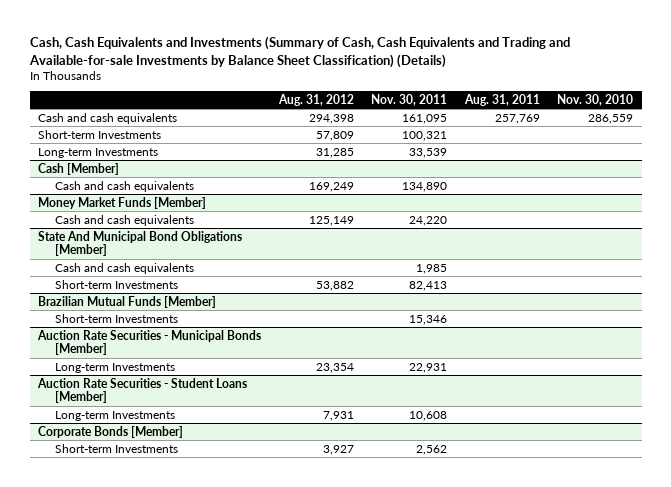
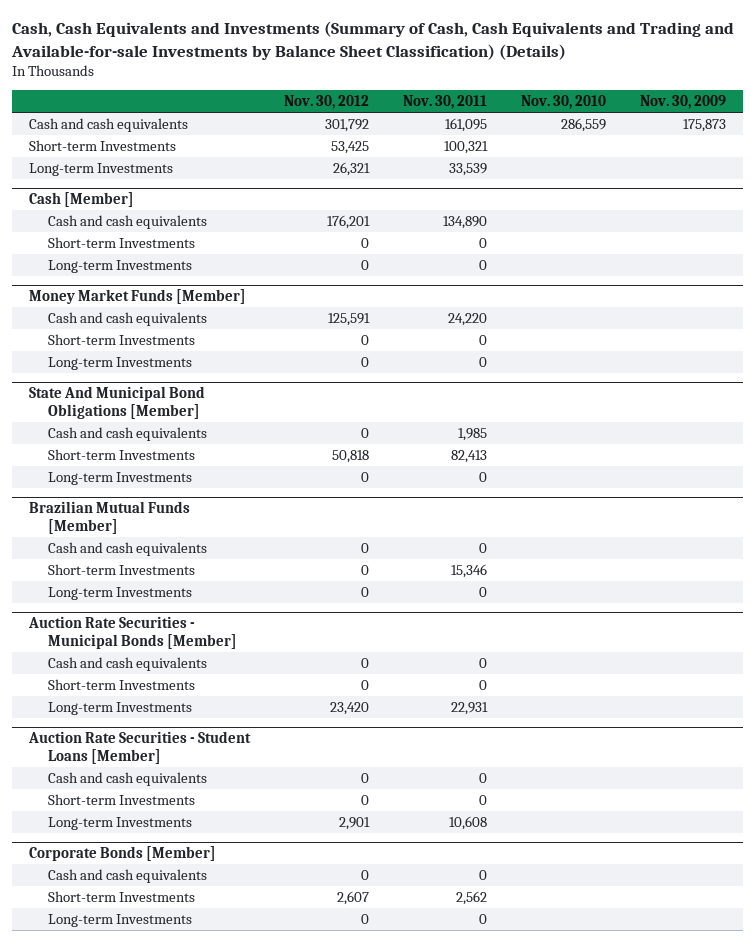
- | Aug. 31, 2012 | Nov. 30, 2011 | Aug. 31, 2011 | Nov. 30, 2010
+ | Nov. 30, 2012 | Nov. 30, 2011 | Nov. 30, 2010 | Nov. 30, 2009
@ Cash [Member]
+ Short-term Investments | 0 | 0 | |
+ Long-term Investments | 0 | 0 | |
@ Money Market Funds [Member]
+ Short-term Investments | 0 | 0 | |
+ Long-term Investments | 0 | 0 | |
@ State And Municipal Bond Obligations [Member]
+ Long-term Investments | 0 | 0 | |
@ Brazilian Mutual Funds [Member]
+ Cash and cash equivalents | 0 | 0 | |
+ Long-term Investments | 0 | 0 | |
@ Auction Rate Securities - Municipal Bonds [Member]
+ Cash and cash equivalents | 0 | 0 | |
+ Short-term Investments | 0 | 0 | |
@ Auction Rate Securities - Student Loans [Member]
+ Cash and cash equivalents | 0 | 0 | |
+ Short-term Investments | 0 | 0 | |
@ Corporate Bonds [Member]
+ Cash and cash equivalents | 0 | 0 | |
+ Long-term Investments | 0 | 0 | |

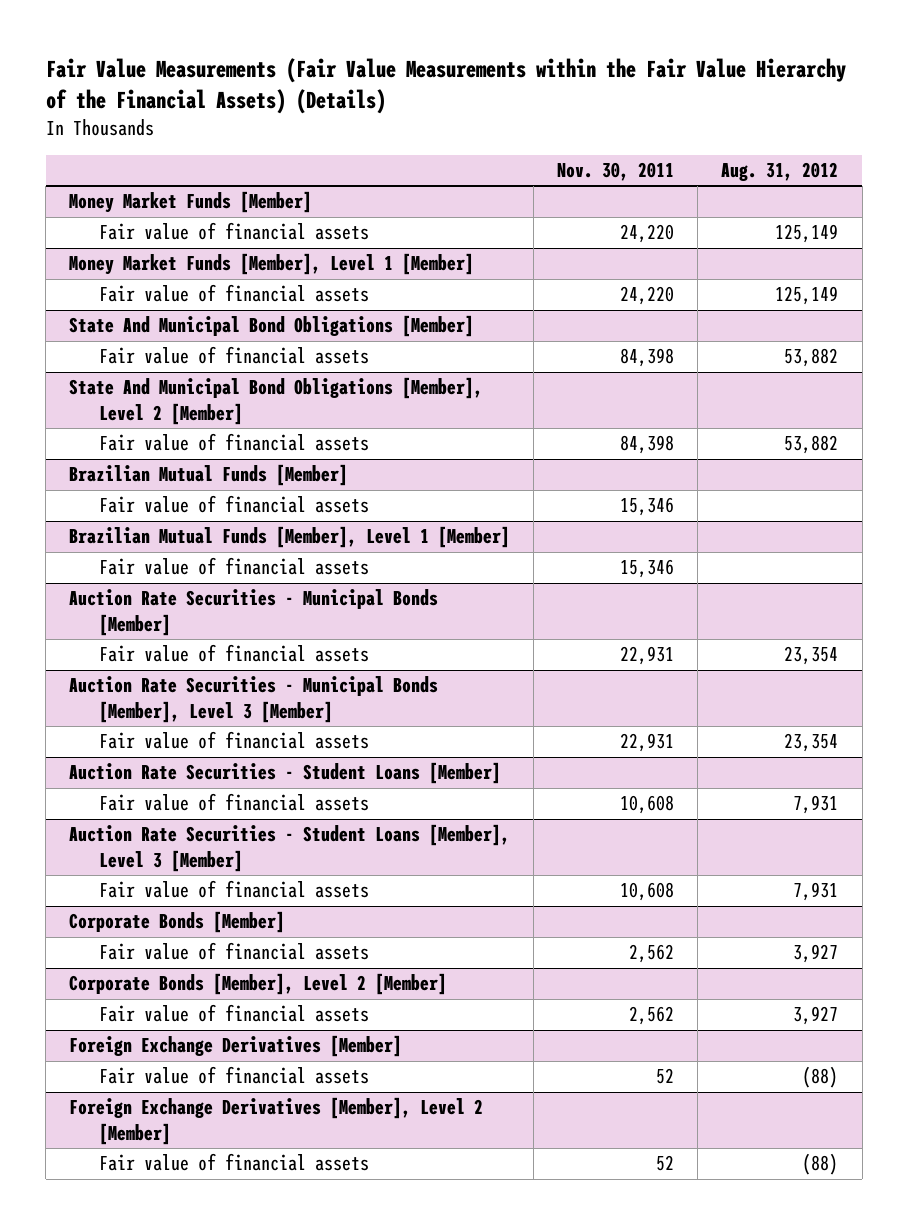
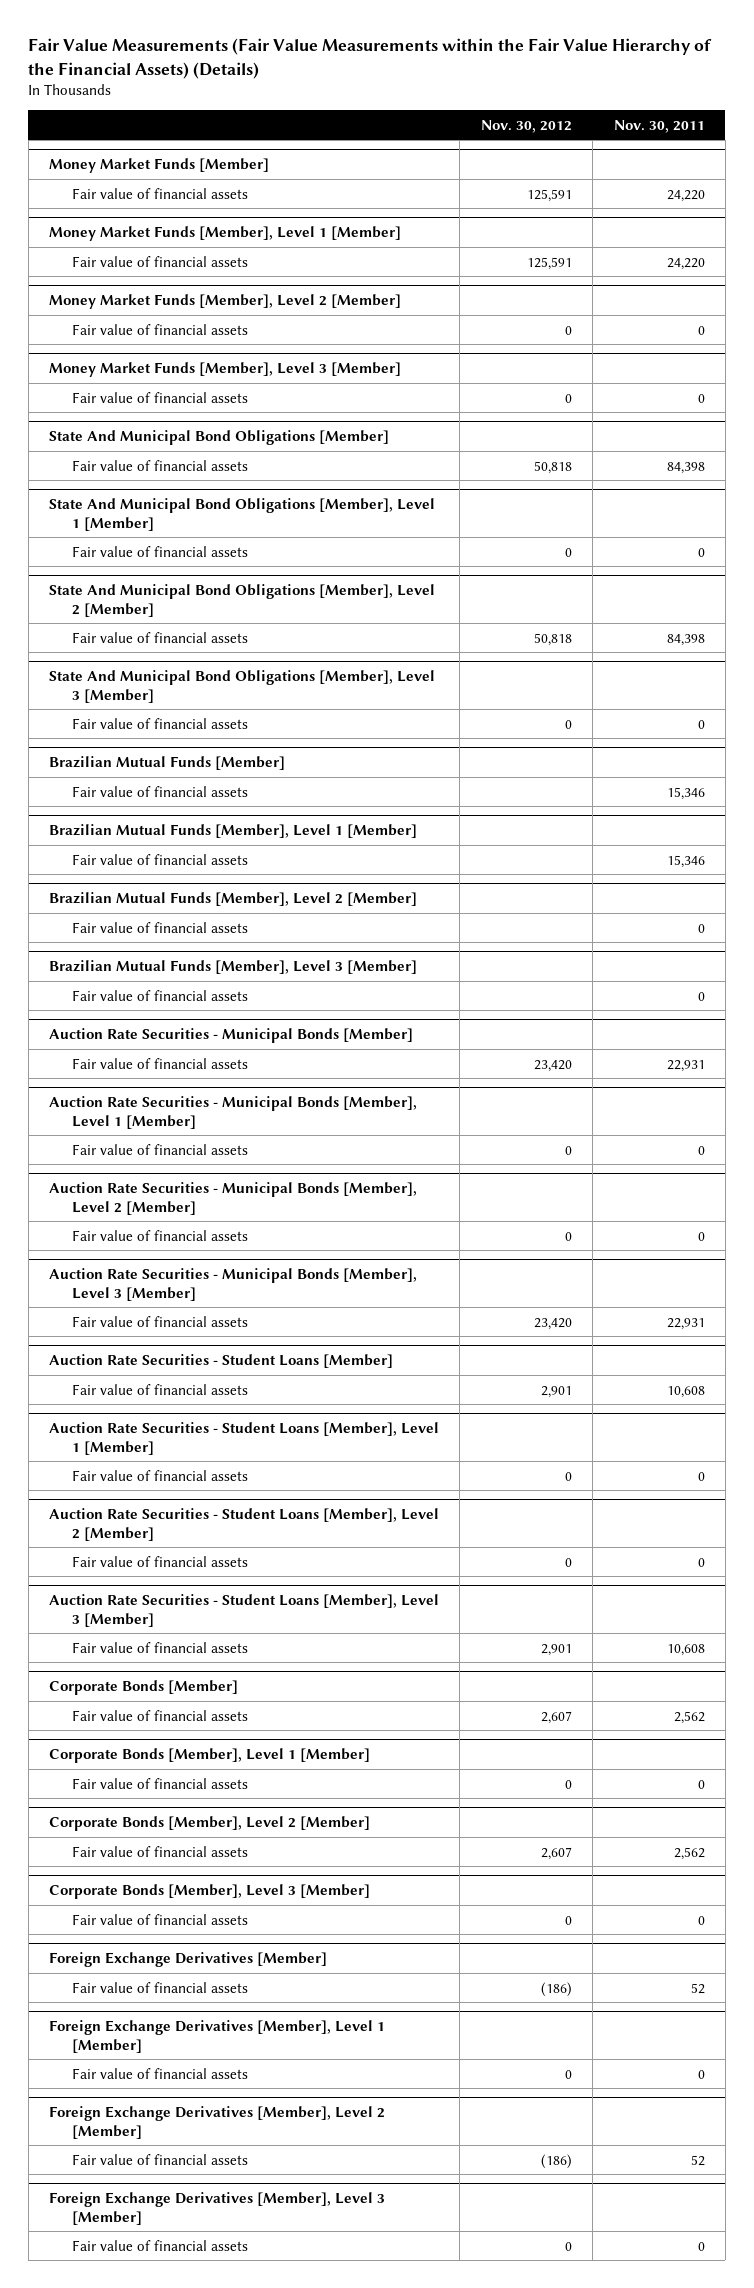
- | Nov. 30, 2011 | Aug. 31, 2012
+ | Nov. 30, 2012 | Nov. 30, 2011
+ Money Market Funds [Member], Level 2 [Member]
+ Fair value of financial assets | 0 | 0
+ Money Market Funds [Member], Level 3 [Member]
+ Fair value of financial assets | 0 | 0
+ State And Municipal Bond Obligations [Member], Level 1 [Member]
+ Fair value of financial assets | 0 | 0
+ State And Municipal Bond Obligations [Member], Level 3 [Member]
+ Fair value of financial assets | 0 | 0
+ Brazilian Mutual Funds [Member], Level 2 [Member]
+ Fair value of financial assets | | 0
+ Brazilian Mutual Funds [Member], Level 3 [Member]
+ Fair value of financial assets | | 0
+ Auction Rate Securities - Municipal Bonds [Member], Level 1 [Member]
+ Fair value of financial assets | 0 | 0
+ Auction Rate Securities - Municipal Bonds [Member], Level 2 [Member]
+ Fair value of financial assets | 0 | 0
+ Auction Rate Securities - Student Loans [Member], Level 1 [Member]
+ Fair value of financial assets | 0 | 0
+ Auction Rate Securities - Student Loans [Member], Level 2 [Member]
+ Fair value of financial assets | 0 | 0
+ Corporate Bonds [Member], Level 1 [Member]
+ Fair value of financial assets | 0 | 0
+ Corporate Bonds [Member], Level 3 [Member]
+ Fair value of financial assets | 0 | 0
+ Foreign Exchange Derivatives [Member], Level 1 [Member]
+ Fair value of financial assets | 0 | 0
+ Foreign Exchange Derivatives [Member], Level 3 [Member]
+ Fair value of financial assets | 0 | 0

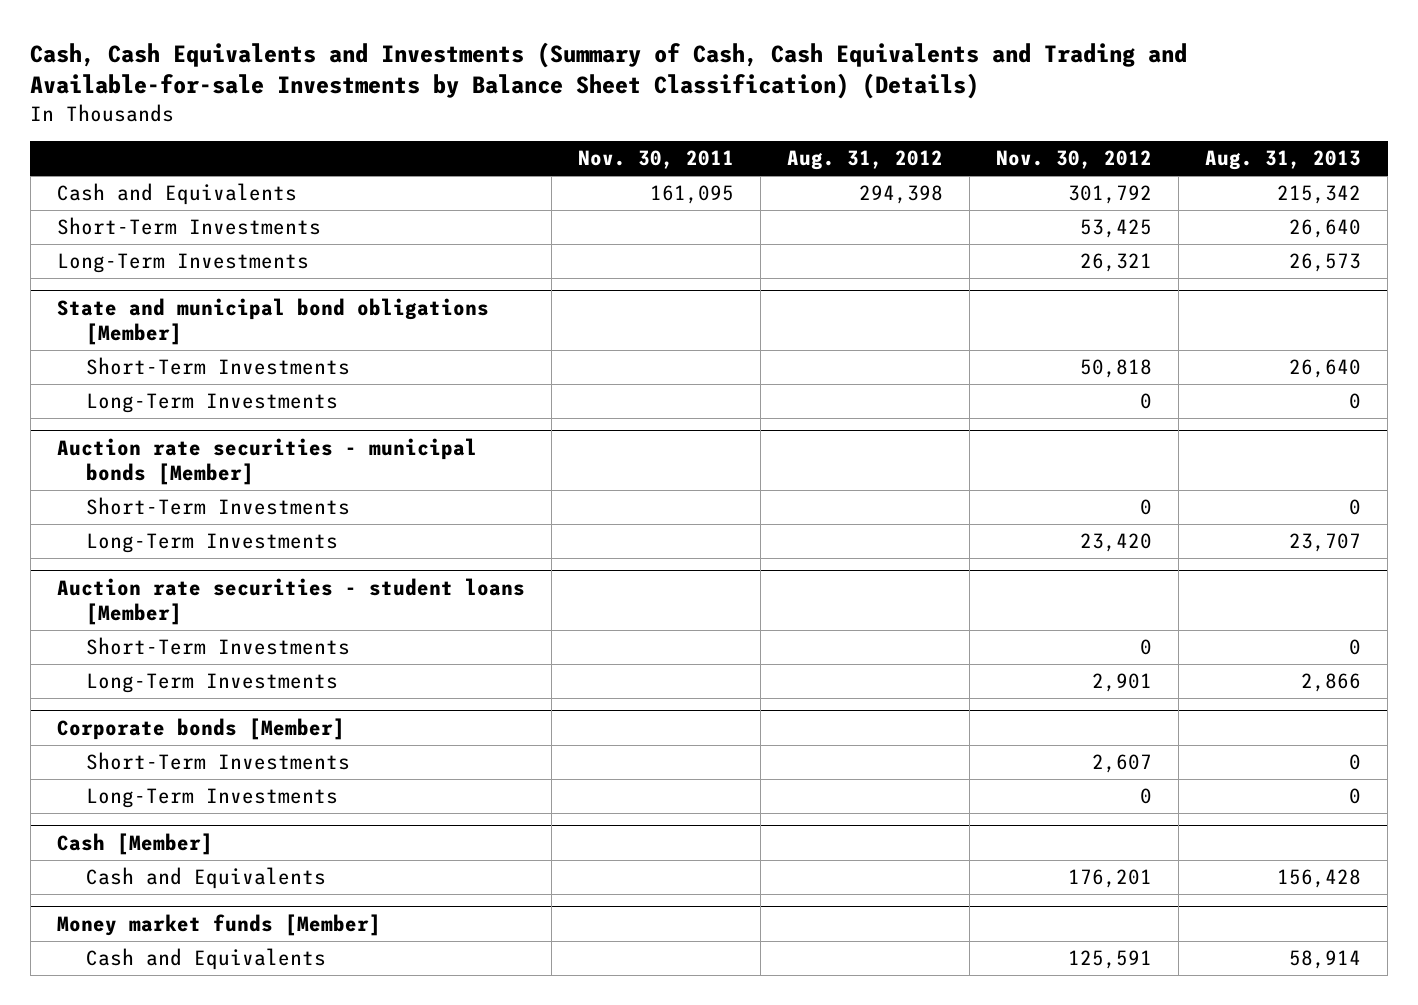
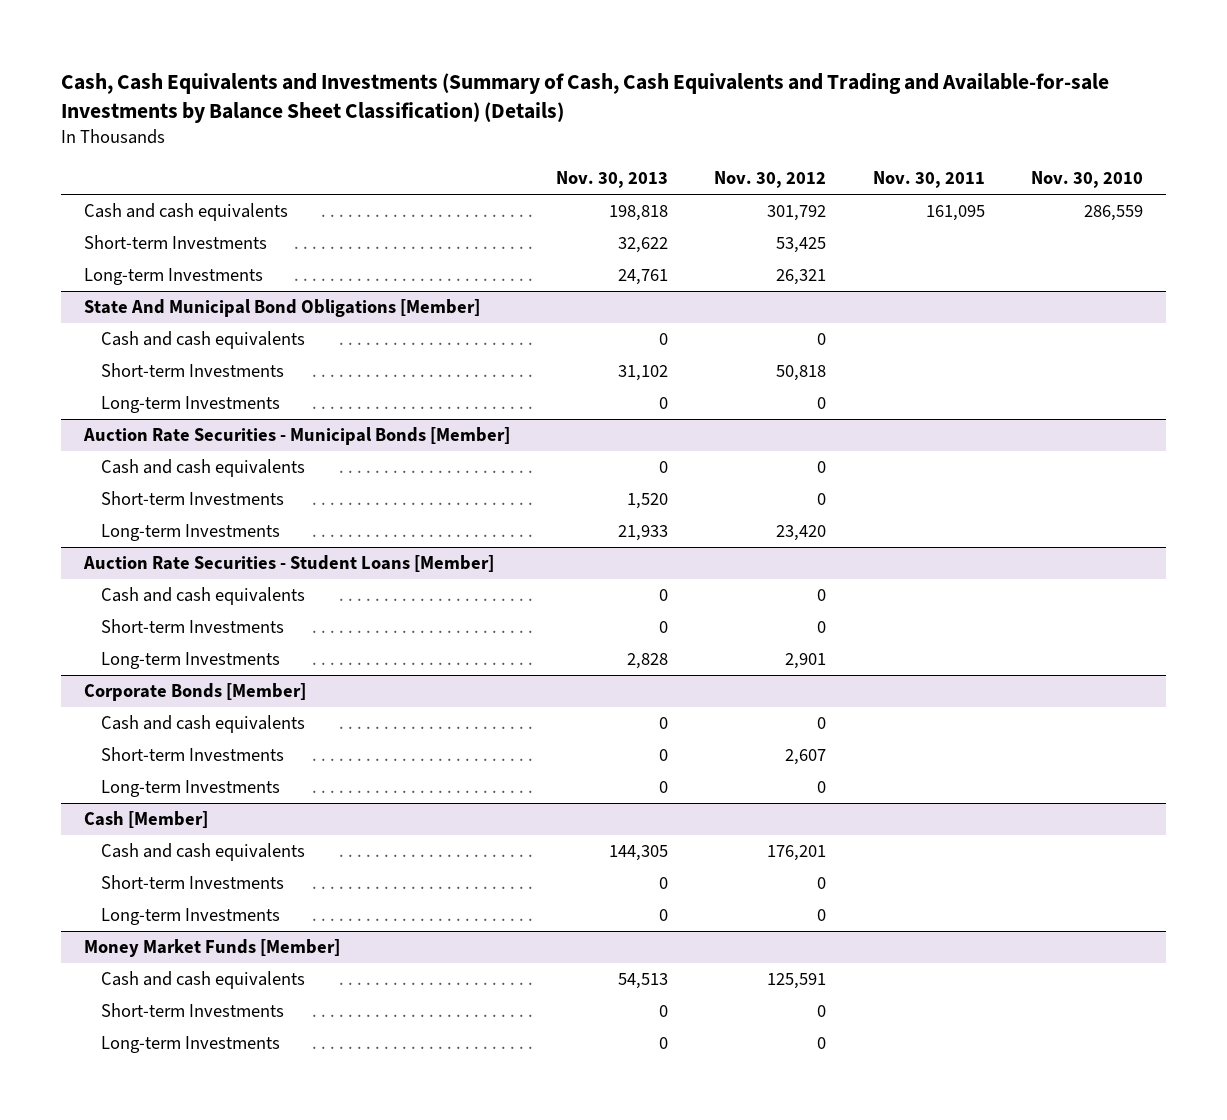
- | Nov. 30, 2011 | Aug. 31, 2012 | Nov. 30, 2012 | Aug. 31, 2013
+ | Nov. 30, 2013 | Nov. 30, 2012 | Nov. 30, 2011 | Nov. 30, 2010
- Cash and Equivalents | 161,095 | 294,398 | 301,792 | 215,342
- Short-Term Investments | | | 53,425 | 26,640
- Long-Term Investments | | | 26,321 | 26,573
- State and municipal bond obligations [Member]
- Short-Term Investments | | | 50,818 | 26,640
- Long-Term Investments | | | 0 | 0
- Auction rate securities - municipal bonds [Member]
- Short-Term Investments | | | 0 | 0
- Long-Term Investments | | | 23,420 | 23,707
- Auction rate securities - student loans [Member]
- Short-Term Investments | | | 0 | 0
- Long-Term Investments | | | 2,901 | 2,866
- Corporate bonds [Member]
- Short-Term Investments | | | 2,607 | 0
- Long-Term Investments | | | 0 | 0
+ Cash and cash equivalents | 198,818 | 301,792 | 161,095 | 286,559
+ Short-term Investments | 32,622 | 53,425 | |
+ Long-term Investments | 24,761 | 26,321 | |
+ State And Municipal Bond Obligations [Member]
+ Cash and cash equivalents | 0 | 0 | |
+ Short-term Investments | 31,102 | 50,818 | |
+ Long-term Investments | 0 | 0 | |
+ Auction Rate Securities - Municipal Bonds [Member]
+ Cash and cash equivalents | 0 | 0 | |
+ Short-term Investments | 1,520 | 0 | |
+ Long-term Investments | 21,933 | 23,420 | |
+ Auction Rate Securities - Student Loans [Member]
+ Cash and cash equivalents | 0 | 0 | |
+ Short-term Investments | 0 | 0 | |
+ Long-term Investments | 2,828 | 2,901 | |
+ Corporate Bonds [Member]
+ Cash and cash equivalents | 0 | 0 | |
+ Short-term Investments | 0 | 2,607 | |
+ Long-term Investments | 0 | 0 | |
@ Cash [Member]
- Cash and Equivalents | | | 176,201 | 156,428
- Money market funds [Member]
- Cash and Equivalents | | | 125,591 | 58,914
@ Cash [Member]
+ Cash and cash equivalents | 144,305 | 176,201 | |
+ Short-term Investments | 0 | 0 | |
+ Long-term Investments | 0 | 0 | |
+ Money Market Funds [Member]
+ Cash and cash equivalents | 54,513 | 125,591 | |
+ Short-term Investments | 0 | 0 | |
+ Long-term Investments | 0 | 0 | |

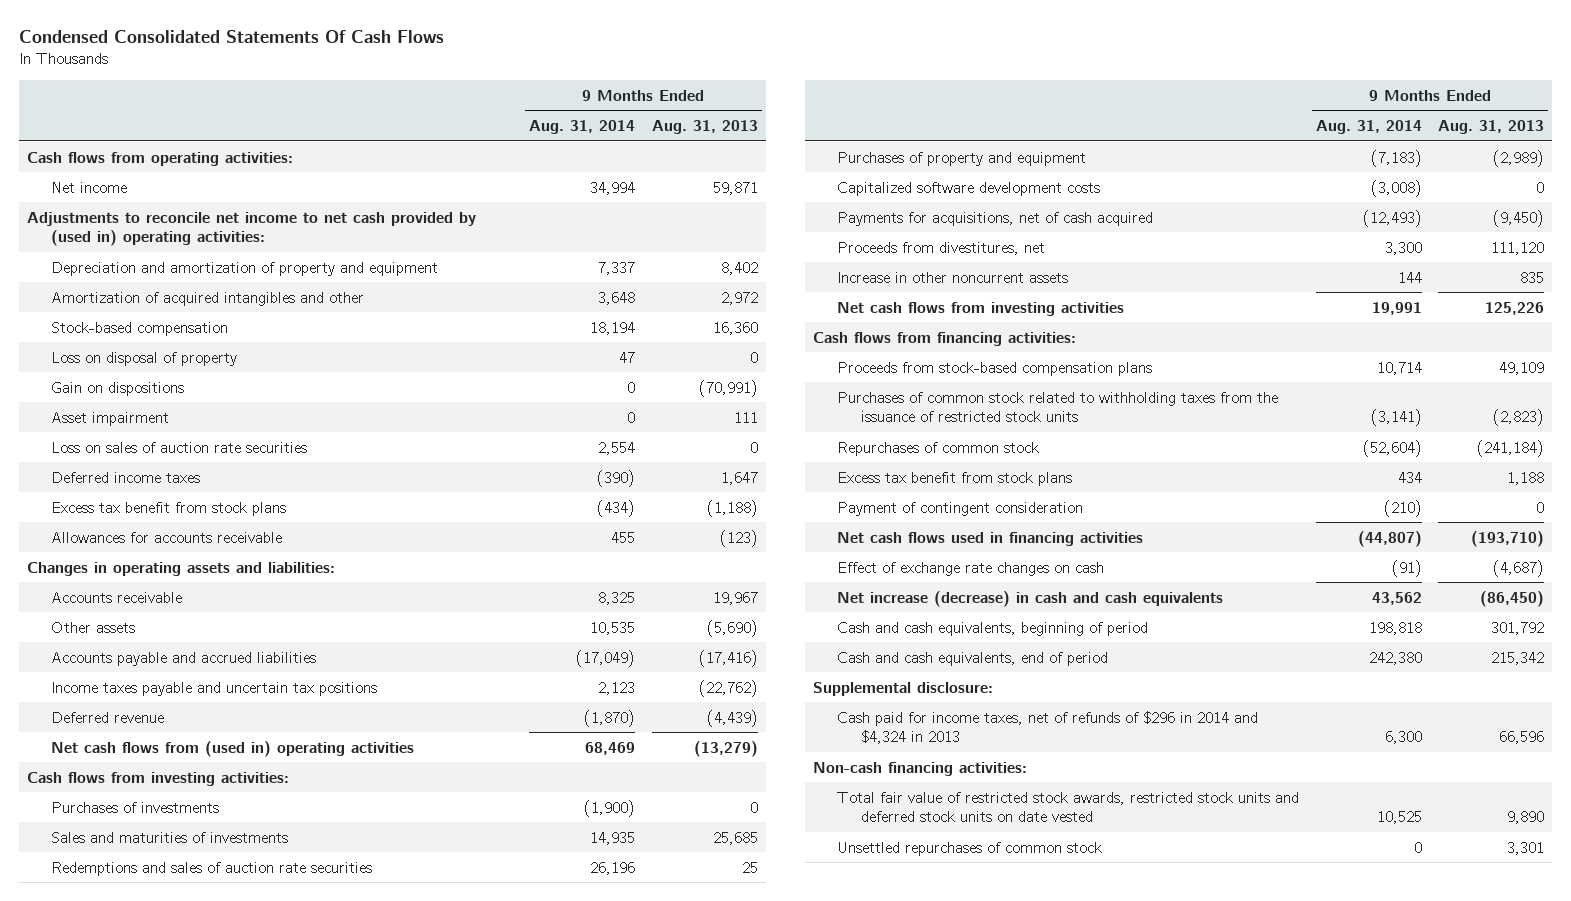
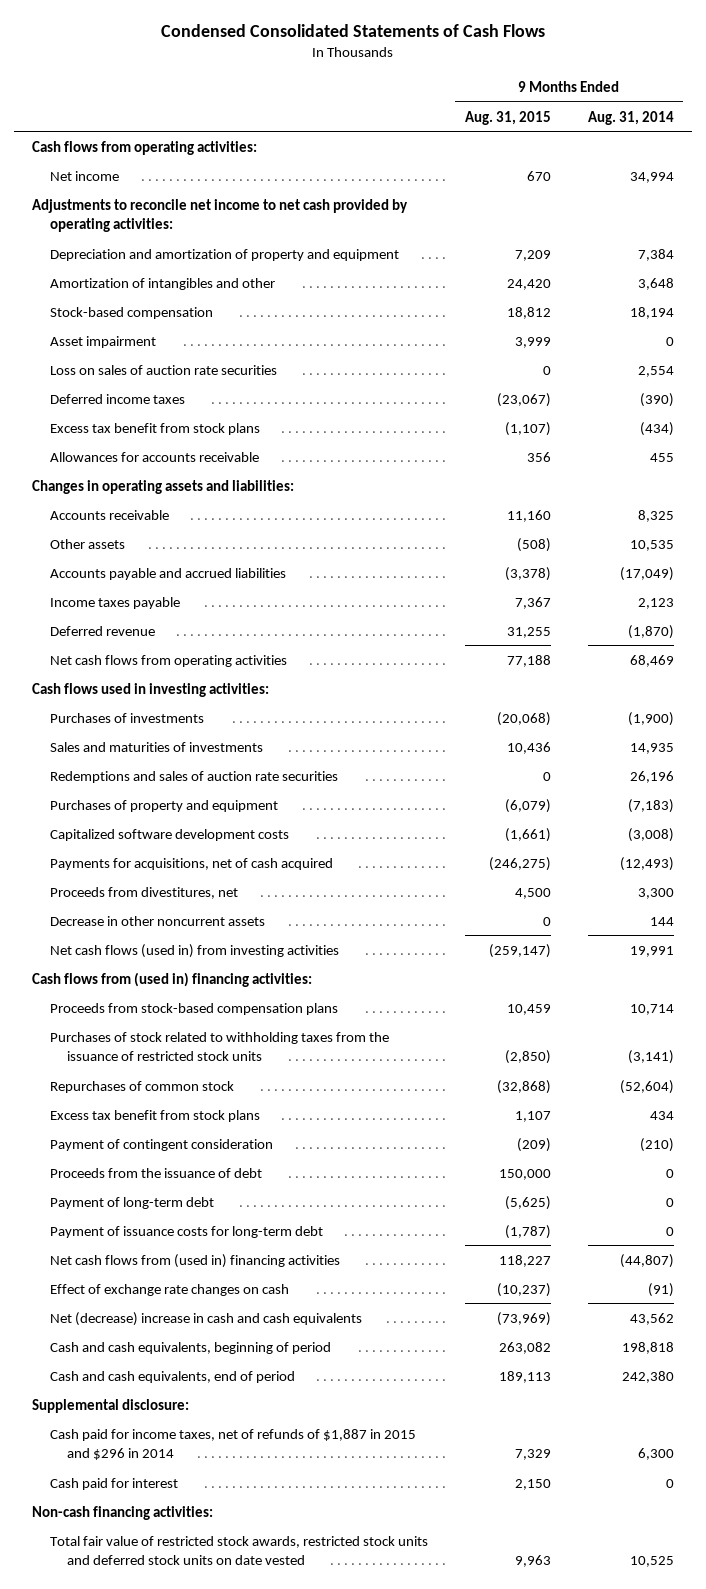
- Condensed Consolidated Statements Of Cash Flows
+ Condensed Consolidated Statements of Cash Flows
- | 9 Months Ended Aug. 31, 2014 | 9 Months Ended Aug. 31, 2013
+ | 9 Months Ended Aug. 31, 2015 | 9 Months Ended Aug. 31, 2014
- Adjustments to reconcile net income to net cash provided by (used in) operating activities:
- Depreciation and amortization of property and equipment | 7,337 | 8,402
- Amortization of acquired intangibles and other | 3,648 | 2,972
+ Adjustments to reconcile net income to net cash provided by operating activities:
+ Depreciation and amortization of property and equipment | 7,209 | 7,384
+ Amortization of intangibles and other | 24,420 | 3,648
- Loss on disposal of property | 47 | 0
- Gain on dispositions | 0 | (70,991)
- Income taxes payable and uncertain tax positions | 2,123 | (22,762)
+ Income taxes payable | 7,367 | 2,123
- Net cash flows from (used in) operating activities | 68,469 | (13,279)
- Cash flows from investing activities:
+ Net cash flows from operating activities | 77,188 | 68,469
+ Cash flows used in investing activities:
- Increase in other noncurrent assets | 144 | 835
- Net cash flows from investing activities | 19,991 | 125,226
- Cash flows from financing activities:
+ Decrease in other noncurrent assets | 0 | 144
+ Net cash flows (used in) from investing activities | (259,147) | 19,991
+ Cash flows from (used in) financing activities:
- Purchases of common stock related to withholding taxes from the issuance of restricted stock units | (3,141) | (2,823)
+ Purchases of stock related to withholding taxes from the issuance of restricted stock units | (2,850) | (3,141)
- Net cash flows used in financing activities | (44,807) | (193,710)
+ Proceeds from the issuance of debt | 150,000 | 0
+ Payment of long-term debt | (5,625) | 0
+ Payment of issuance costs for long-term debt | (1,787) | 0
+ Net cash flows from (used in) financing activities | 118,227 | (44,807)
- Net increase (decrease) in cash and cash equivalents | 43,562 | (86,450)
+ Net (decrease) increase in cash and cash equivalents | (73,969) | 43,562
- Cash paid for income taxes, net of refunds of $296 in 2014 and $4,324 in 2013 | 6,300 | 66,596
+ Cash paid for income taxes, net of refunds of $1,887 in 2015 and $296 in 2014 | 7,329 | 6,300
+ Cash paid for interest | 2,150 | 0
- Unsettled repurchases of common stock | 0 | 3,301

